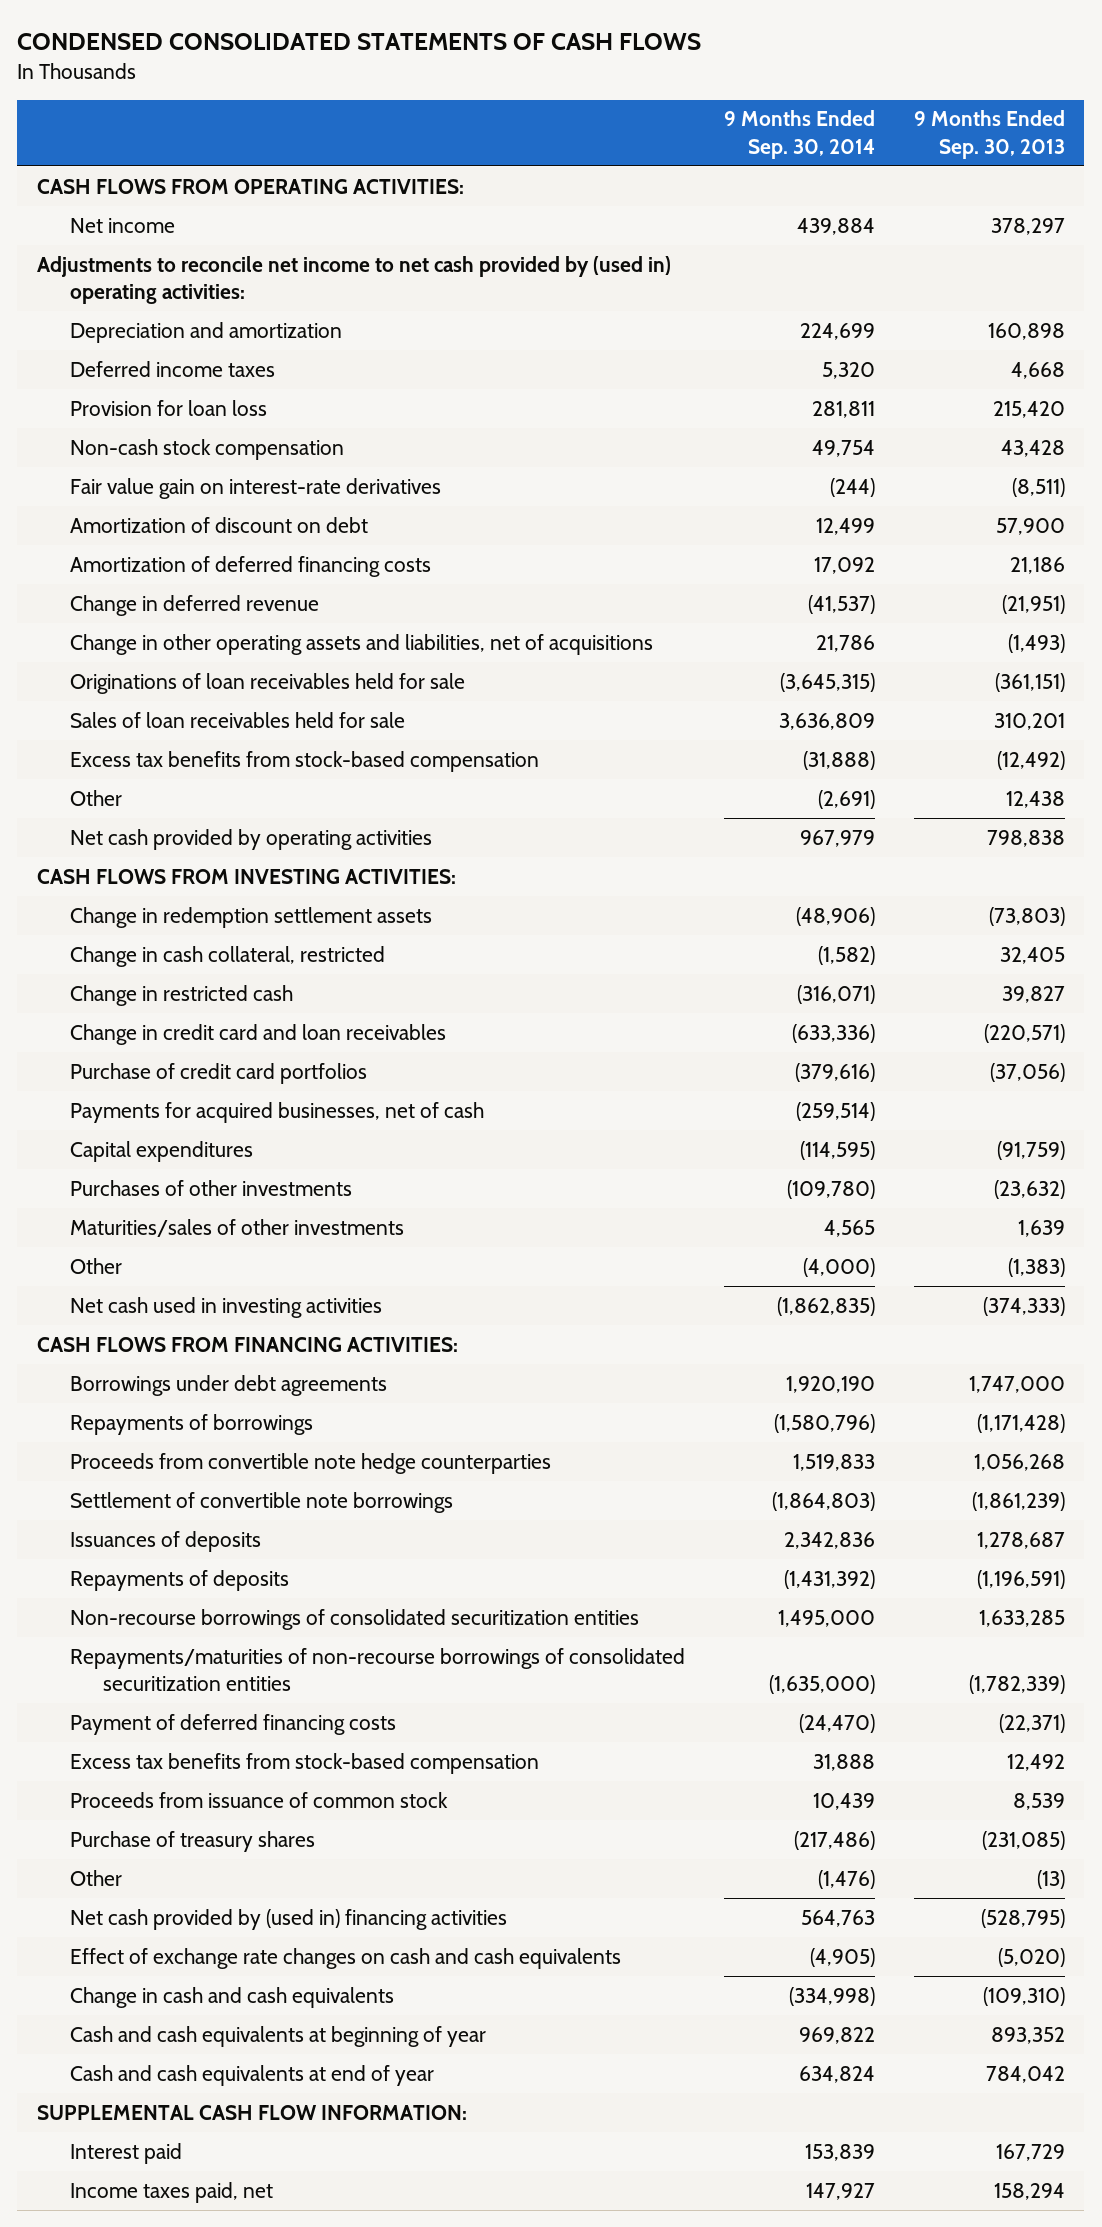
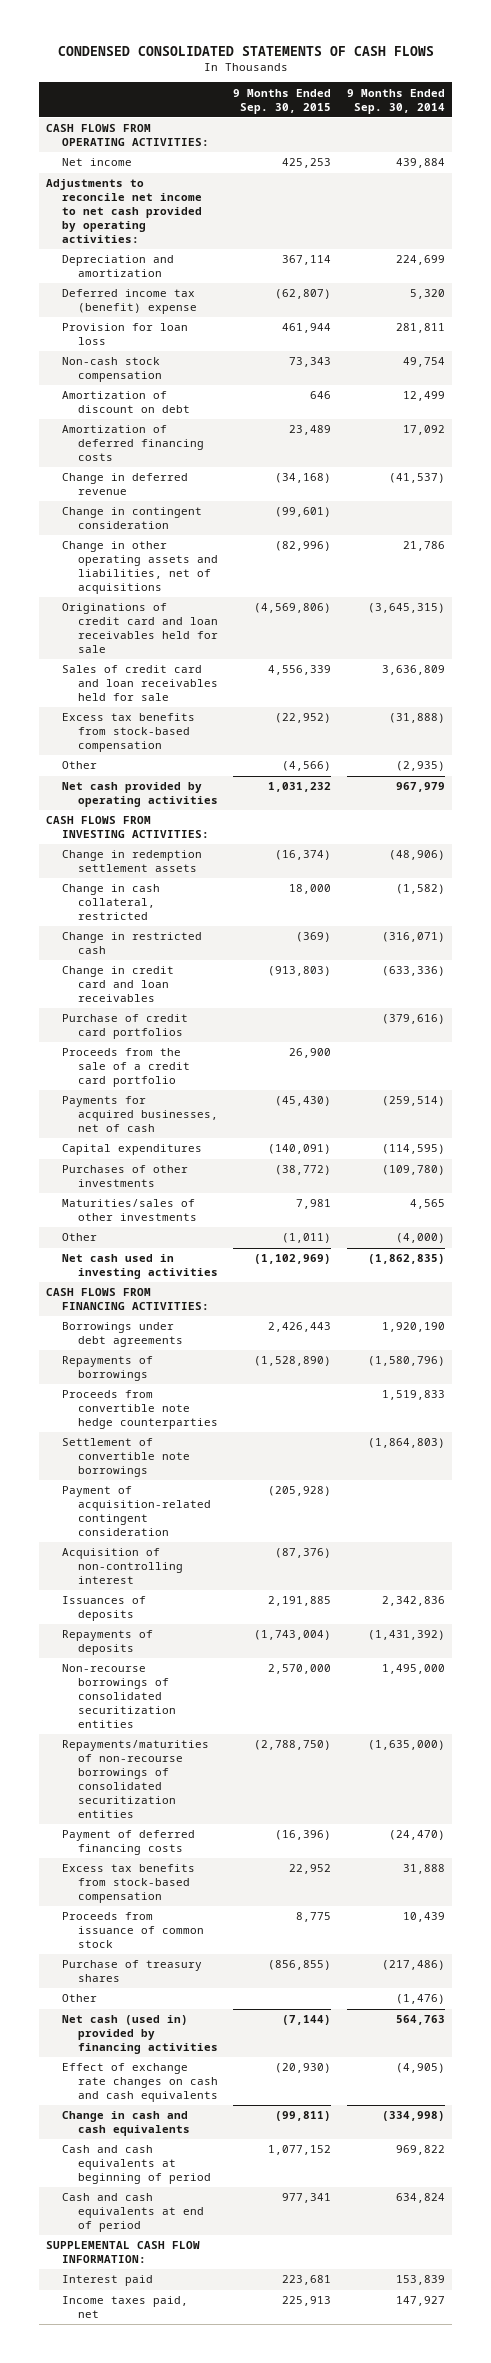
- | 9 Months Ended Sep. 30, 2014 | 9 Months Ended Sep. 30, 2013
+ | 9 Months Ended Sep. 30, 2015 | 9 Months Ended Sep. 30, 2014
- Adjustments to reconcile net income to net cash provided by (used in) operating activities:
+ Adjustments to reconcile net income to net cash provided by operating activities:
- Deferred income taxes | 5,320 | 4,668
+ Deferred income tax (benefit) expense | (62,807) | 5,320
- Fair value gain on interest-rate derivatives | (244) | (8,511)
+ Change in contingent consideration | (99,601) |
- Originations of loan receivables held for sale | (3,645,315) | (361,151)
- Sales of loan receivables held for sale | 3,636,809 | 310,201
+ Originations of credit card and loan receivables held for sale | (4,569,806) | (3,645,315)
+ Sales of credit card and loan receivables held for sale | 4,556,339 | 3,636,809
- Other | (2,691) | 12,438
+ Other | (4,566) | (2,935)
+ Proceeds from the sale of a credit card portfolio | 26,900 |
+ Payment of acquisition-related contingent consideration | (205,928) |
+ Acquisition of non-controlling interest | (87,376) |
- Net cash provided by (used in) financing activities | 564,763 | (528,795)
+ Net cash (used in) provided by financing activities | (7,144) | 564,763
- Cash and cash equivalents at beginning of year | 969,822 | 893,352
- Cash and cash equivalents at end of year | 634,824 | 784,042
+ Cash and cash equivalents at beginning of period | 1,077,152 | 969,822
+ Cash and cash equivalents at end of period | 977,341 | 634,824

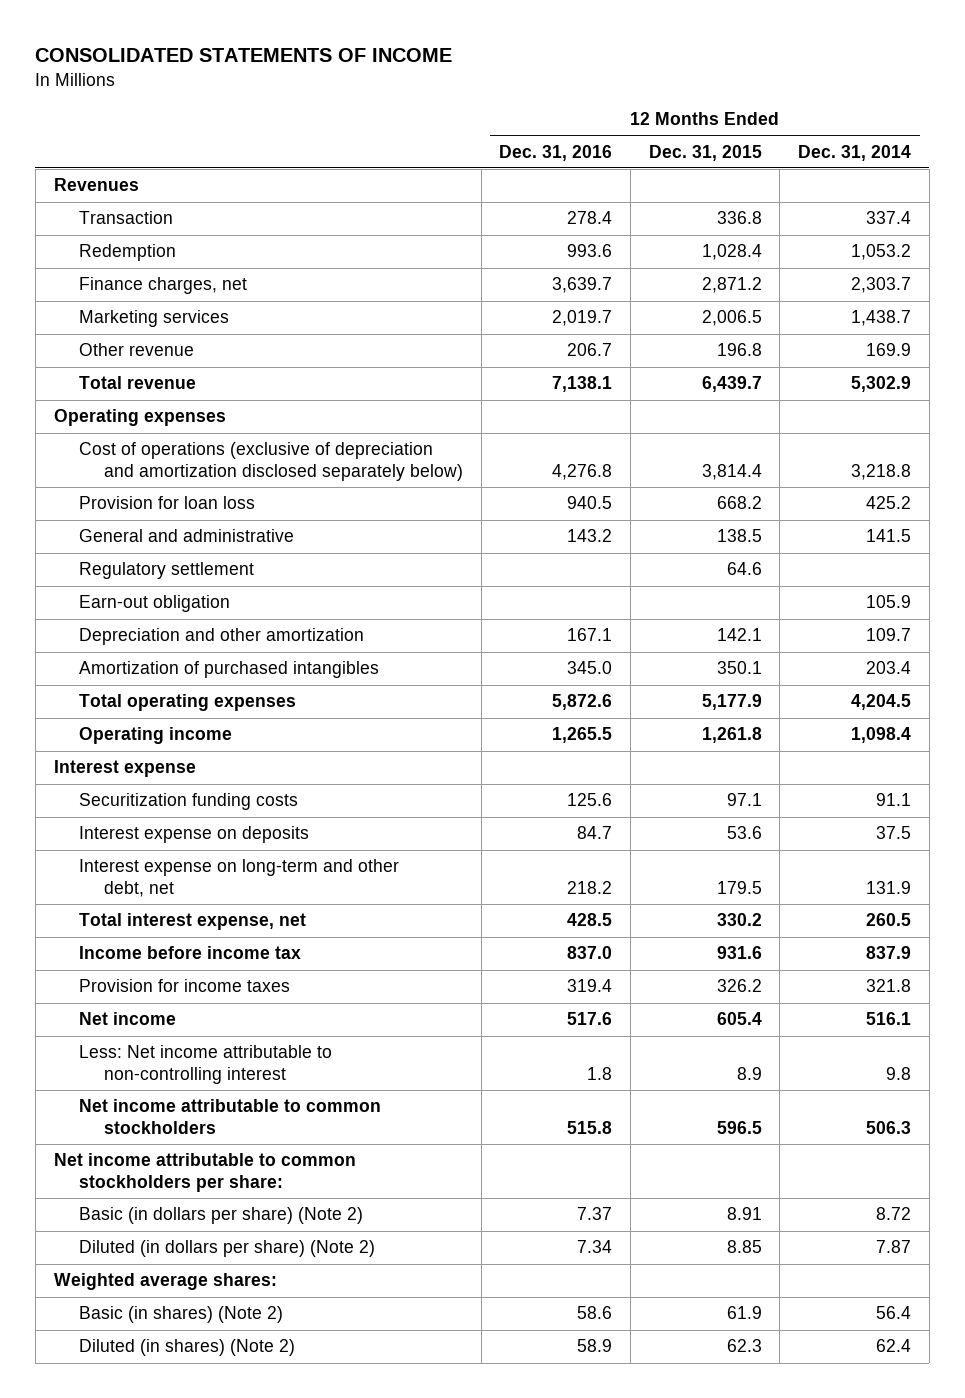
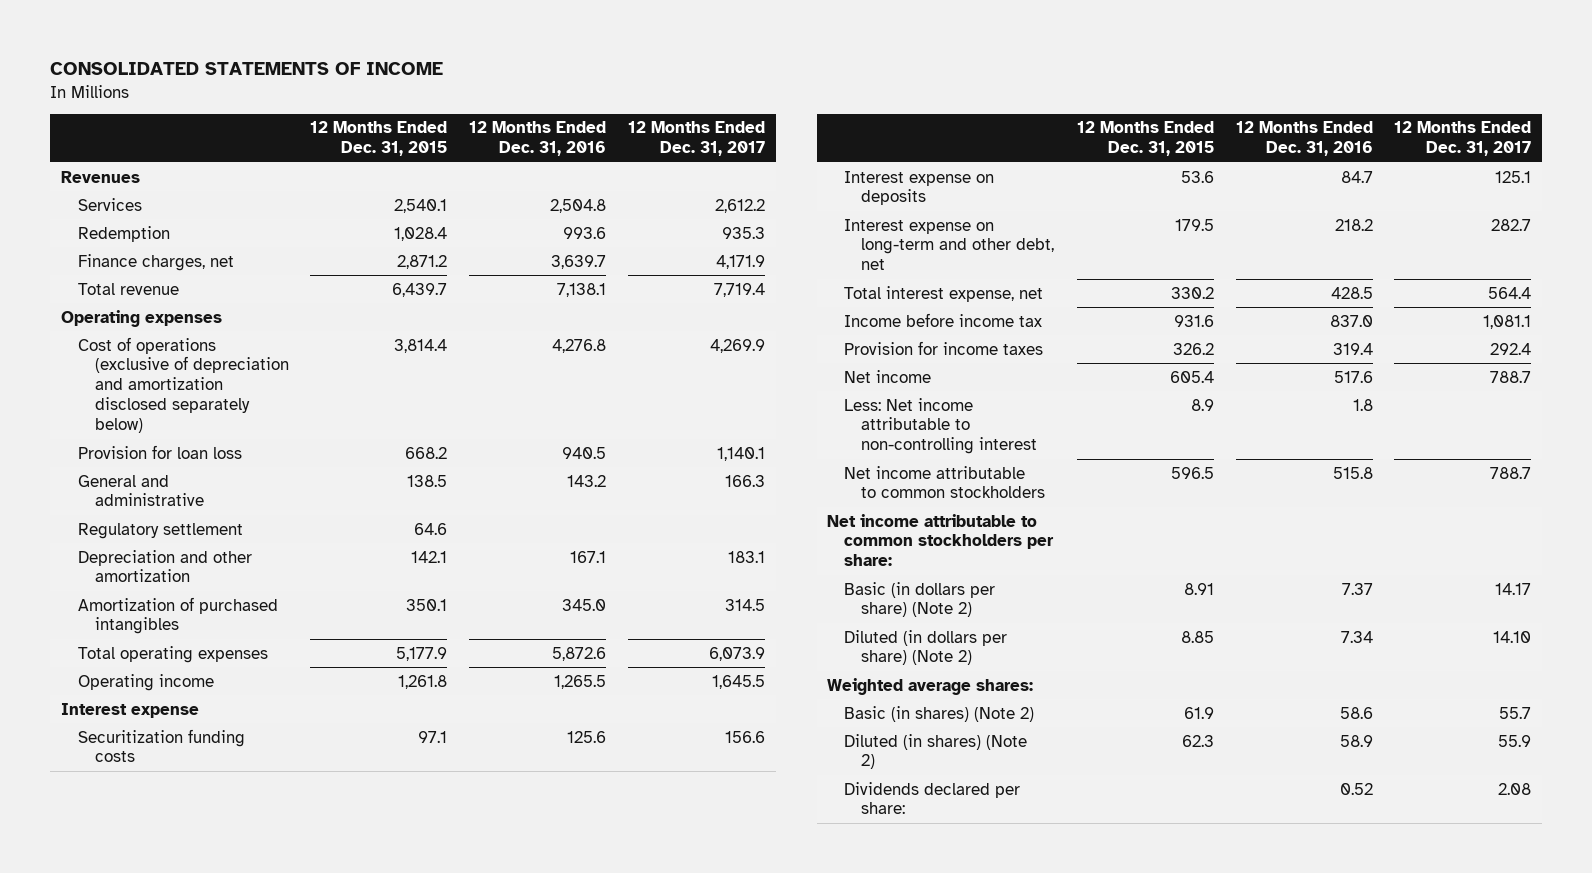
- | 12 Months Ended Dec. 31, 2016 | 12 Months Ended Dec. 31, 2015 | 12 Months Ended Dec. 31, 2014
+ | 12 Months Ended Dec. 31, 2015 | 12 Months Ended Dec. 31, 2016 | 12 Months Ended Dec. 31, 2017
- Transaction | 278.4 | 336.8 | 337.4
+ Services | 2,540.1 | 2,504.8 | 2,612.2
- Marketing services | 2,019.7 | 2,006.5 | 1,438.7
- Other revenue | 206.7 | 196.8 | 169.9
- Earn-out obligation | | | 105.9
+ Dividends declared per share: | | 0.52 | 2.08

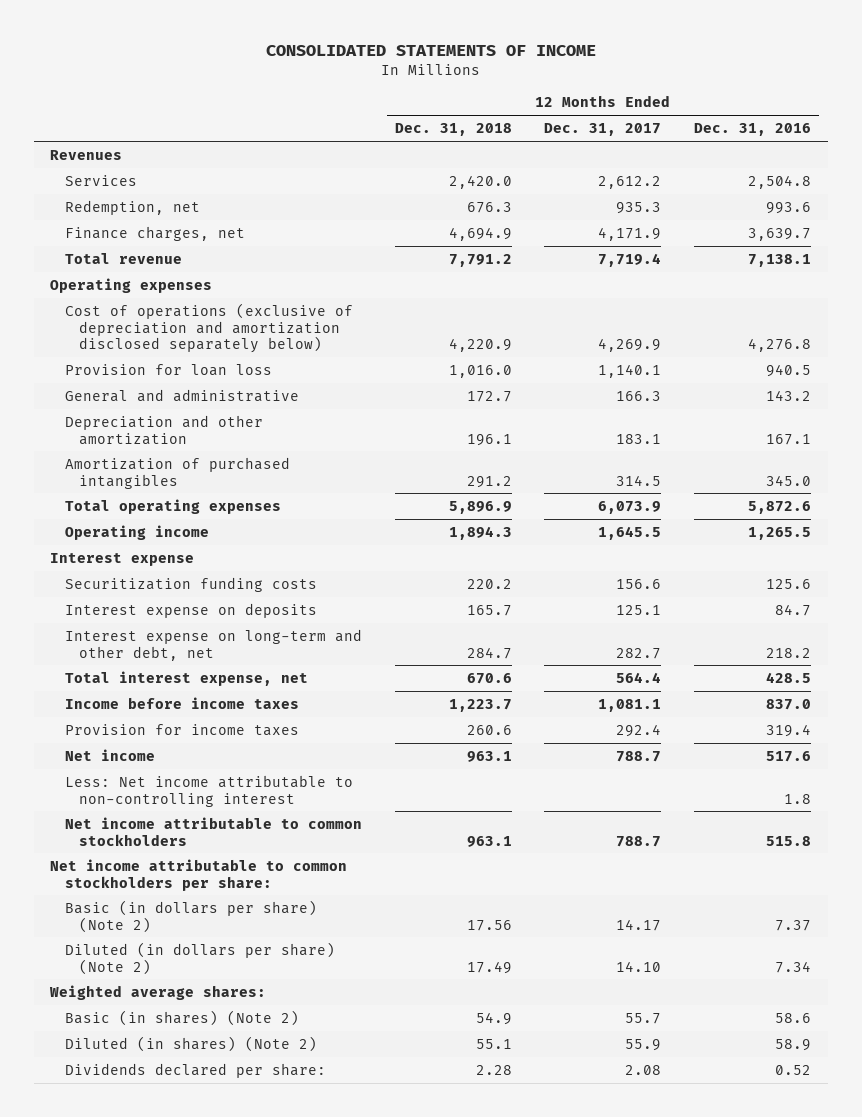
- | 12 Months Ended Dec. 31, 2015 | 12 Months Ended Dec. 31, 2016 | 12 Months Ended Dec. 31, 2017
+ | 12 Months Ended Dec. 31, 2018 | 12 Months Ended Dec. 31, 2017 | 12 Months Ended Dec. 31, 2016
- Redemption | 1,028.4 | 993.6 | 935.3
+ Redemption, net | 676.3 | 935.3 | 993.6
- Regulatory settlement | 64.6 | |
- Income before income tax | 931.6 | 837.0 | 1,081.1
+ Income before income taxes | 1,223.7 | 1,081.1 | 837.0

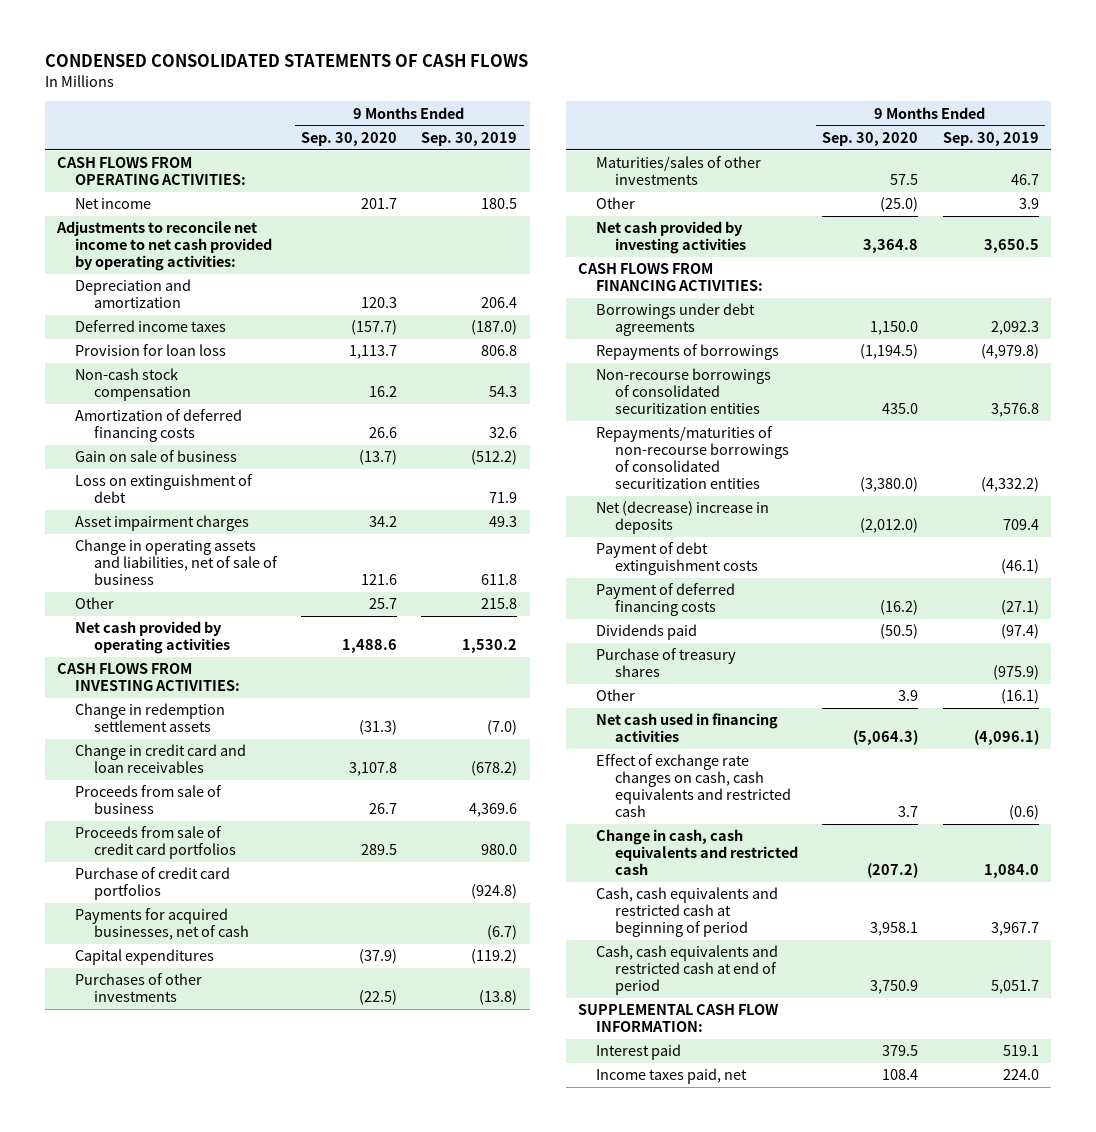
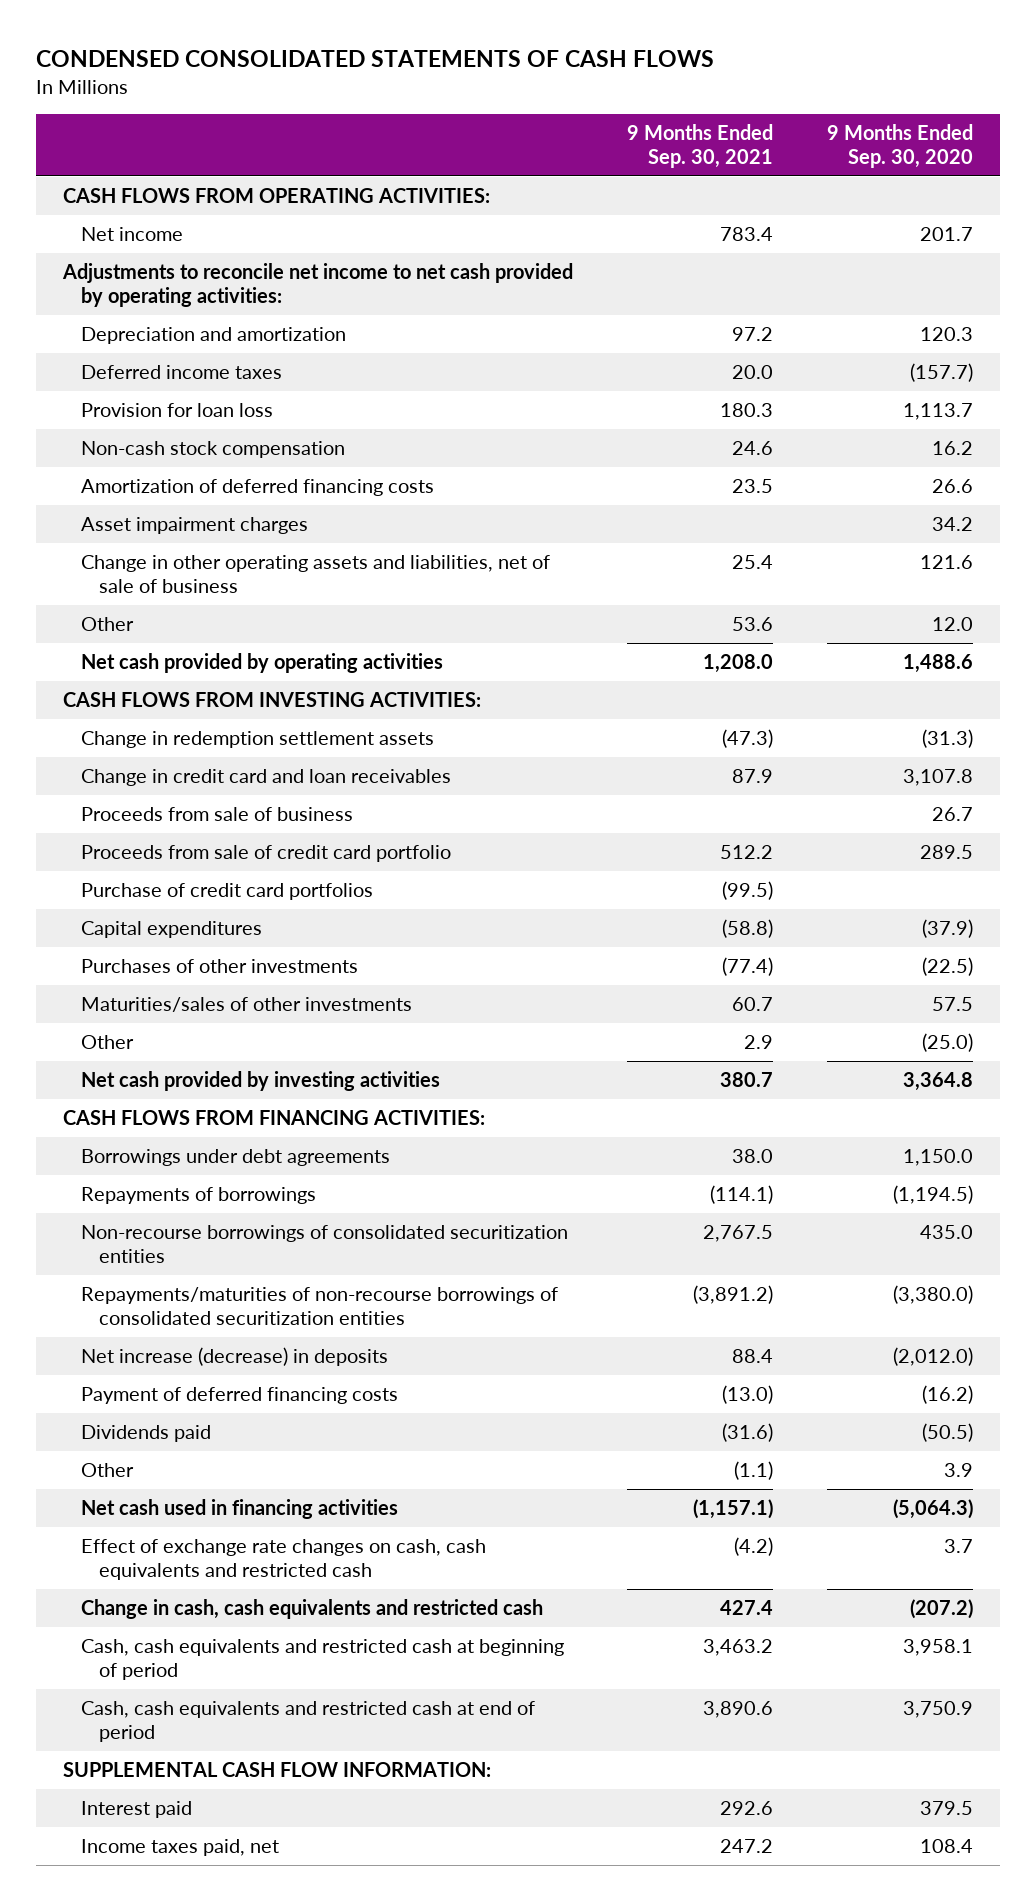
- | 9 Months Ended Sep. 30, 2020 | 9 Months Ended Sep. 30, 2019
+ | 9 Months Ended Sep. 30, 2021 | 9 Months Ended Sep. 30, 2020
- Gain on sale of business | (13.7) | (512.2)
- Loss on extinguishment of debt | | 71.9
- Change in operating assets and liabilities, net of sale of business | 121.6 | 611.8
- Other | 25.7 | 215.8
+ Change in other operating assets and liabilities, net of sale of business | 25.4 | 121.6
+ Other | 53.6 | 12.0
- Proceeds from sale of credit card portfolios | 289.5 | 980.0
+ Proceeds from sale of credit card portfolio | 512.2 | 289.5
- Payments for acquired businesses, net of cash | | (6.7)
- Net (decrease) increase in deposits | (2,012.0) | 709.4
- Payment of debt extinguishment costs | | (46.1)
+ Net increase (decrease) in deposits | 88.4 | (2,012.0)
- Purchase of treasury shares | | (975.9)

